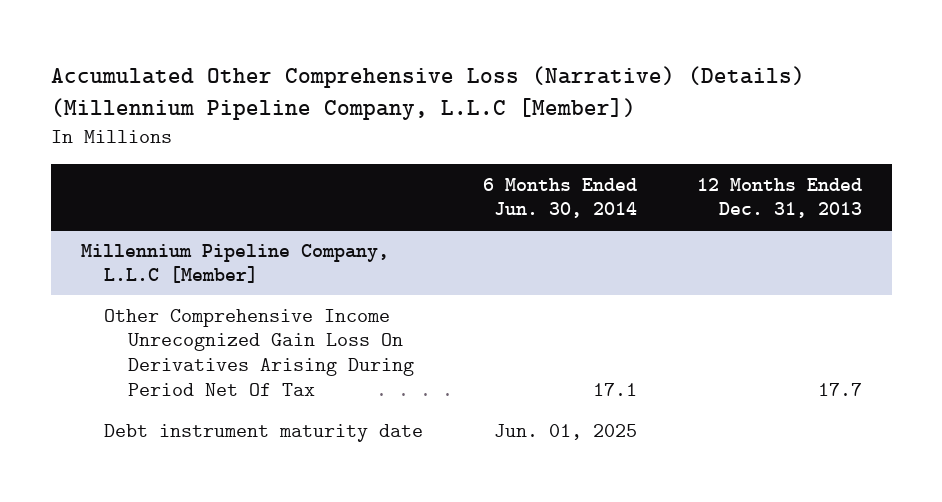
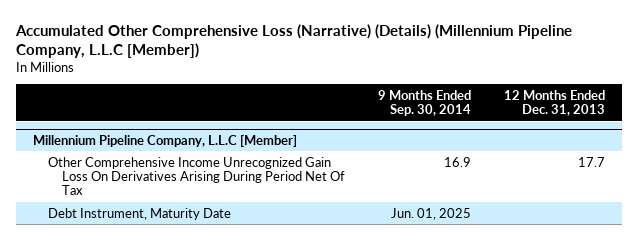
- | 6 Months Ended Jun. 30, 2014 | 12 Months Ended Dec. 31, 2013
+ | 9 Months Ended Sep. 30, 2014 | 12 Months Ended Dec. 31, 2013
@ Millennium Pipeline Company, L.L.C [Member]
- Debt instrument maturity date | Jun. 01, 2025 |
+ Debt Instrument, Maturity Date | Jun. 01, 2025 |

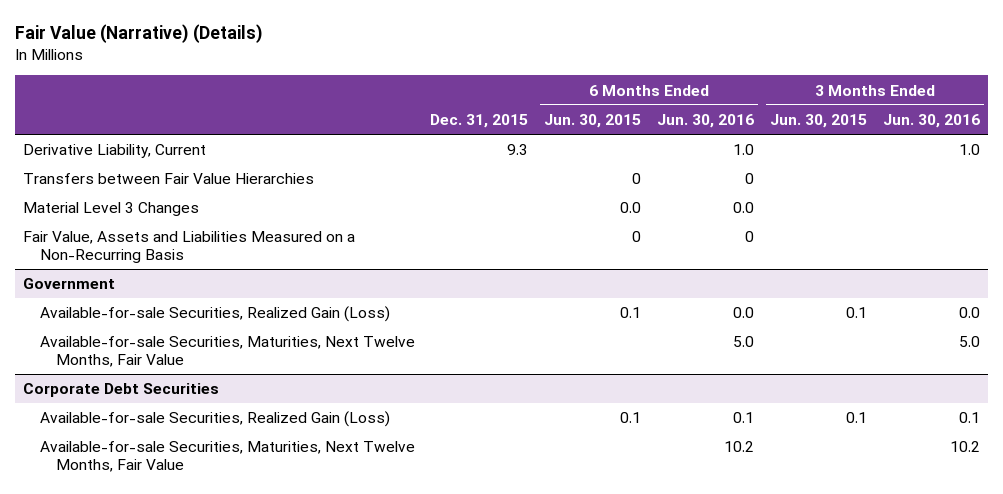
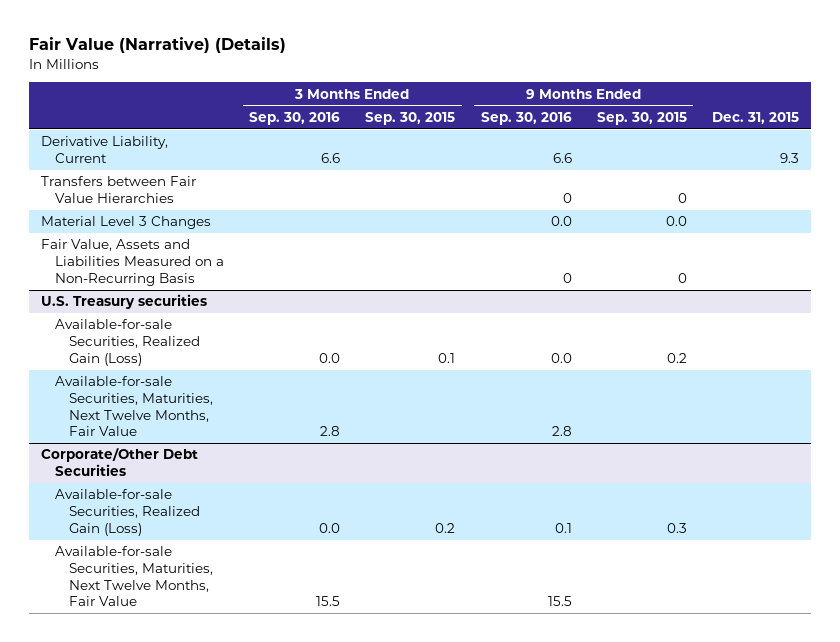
- | Dec. 31, 2015 | 6 Months Ended Jun. 30, 2015 | 6 Months Ended Jun. 30, 2016 | 3 Months Ended Jun. 30, 2015 | 3 Months Ended Jun. 30, 2016
+ | 3 Months Ended Sep. 30, 2016 | 3 Months Ended Sep. 30, 2015 | 9 Months Ended Sep. 30, 2016 | 9 Months Ended Sep. 30, 2015 | Dec. 31, 2015
- Government
+ U.S. Treasury securities
- Corporate Debt Securities
+ Corporate/Other Debt Securities

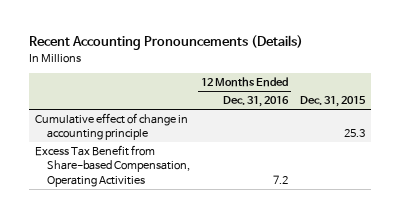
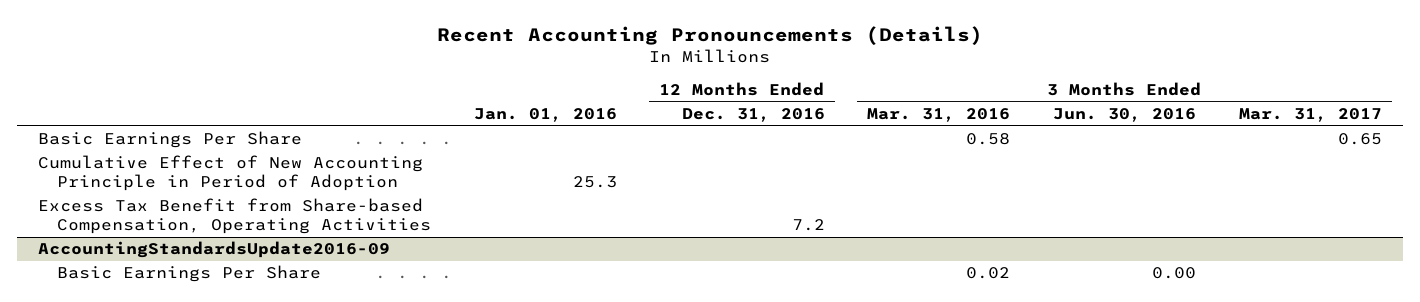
- | 12 Months Ended Dec. 31, 2016 | Dec. 31, 2015
+ | Jan. 01, 2016 | 12 Months Ended Dec. 31, 2016 | 3 Months Ended Mar. 31, 2016 | 3 Months Ended Jun. 30, 2016 | 3 Months Ended Mar. 31, 2017
- Cumulative effect of change in accounting principle | | 25.3
+ Basic Earnings Per Share | | | 0.58 | | 0.65
+ Cumulative Effect of New Accounting Principle in Period of Adoption | 25.3 | | | |
+ AccountingStandardsUpdate2016-09
+ Basic Earnings Per Share | | | 0.02 | 0.00 |

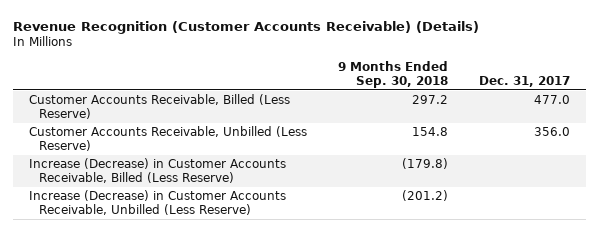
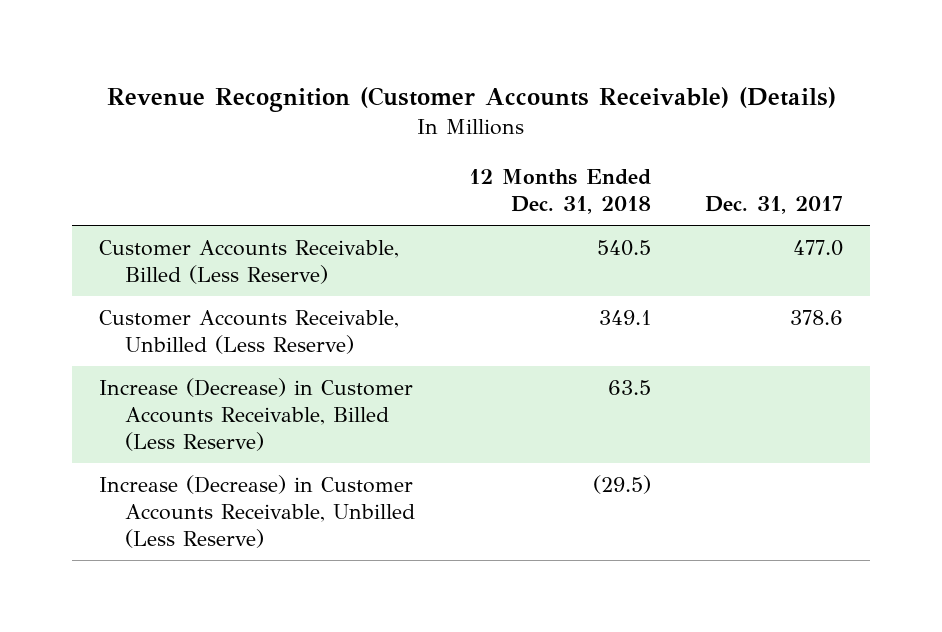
- | 9 Months Ended Sep. 30, 2018 | Dec. 31, 2017
+ | 12 Months Ended Dec. 31, 2018 | Dec. 31, 2017
- Customer Accounts Receivable, Unbilled (Less Reserve) | 154.8 | 356.0
+ Customer Accounts Receivable, Unbilled (Less Reserve) | 349.1 | 378.6

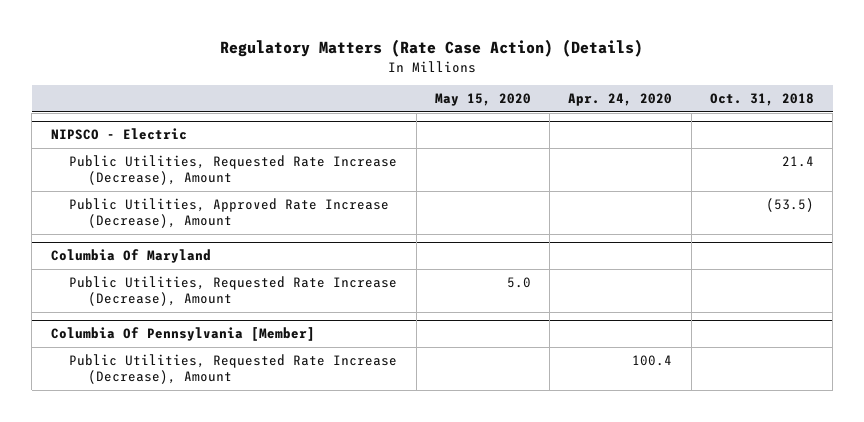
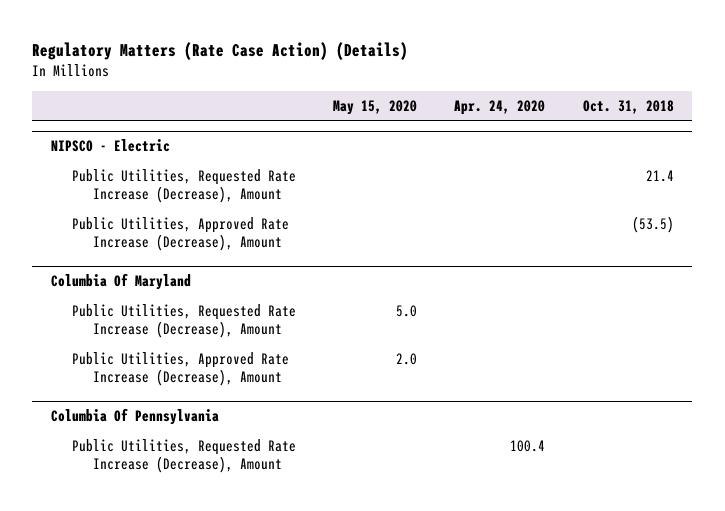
- Columbia Of Pennsylvania [Member]
@ Columbia Of Maryland
+ Public Utilities, Approved Rate Increase (Decrease), Amount | 2.0 | |
+ Columbia Of Pennsylvania

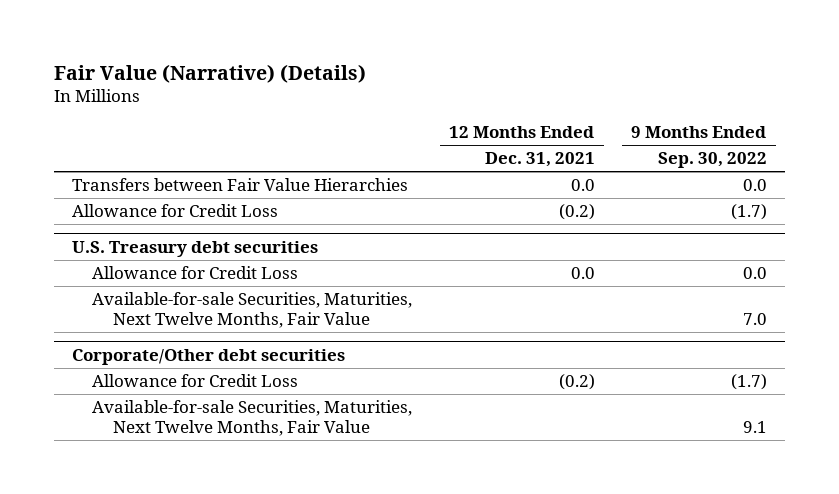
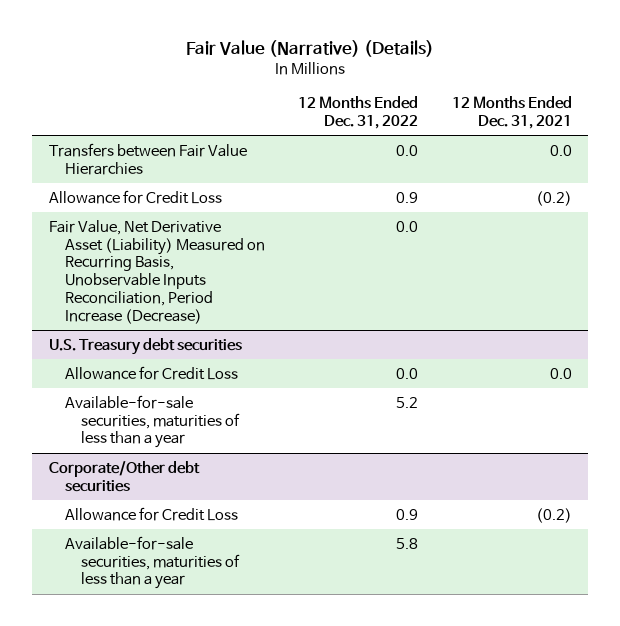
- | 12 Months Ended Dec. 31, 2021 | 9 Months Ended Sep. 30, 2022
+ | 12 Months Ended Dec. 31, 2022 | 12 Months Ended Dec. 31, 2021
+ Fair Value, Net Derivative Asset (Liability) Measured on Recurring Basis, Unobservable Inputs Reconciliation, Period Increase (Decrease) | 0.0 |
@ U.S. Treasury debt securities
- Available-for-sale Securities, Maturities, Next Twelve Months, Fair Value | | 7.0
+ Available-for-sale securities, maturities of less than a year | 5.2 |
@ Corporate/Other debt securities
- Available-for-sale Securities, Maturities, Next Twelve Months, Fair Value | | 9.1
+ Available-for-sale securities, maturities of less than a year | 5.8 |

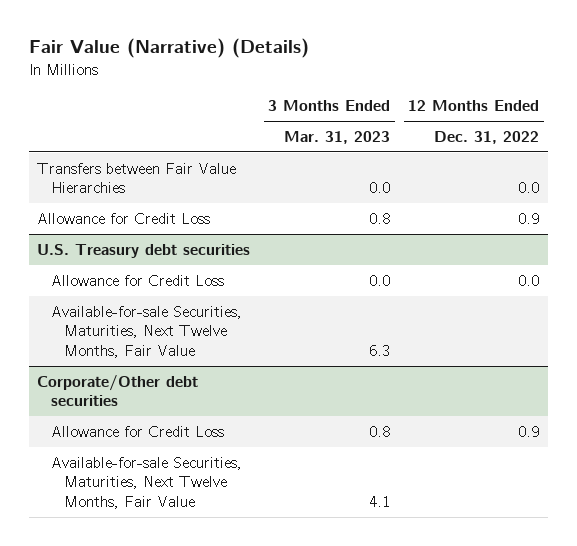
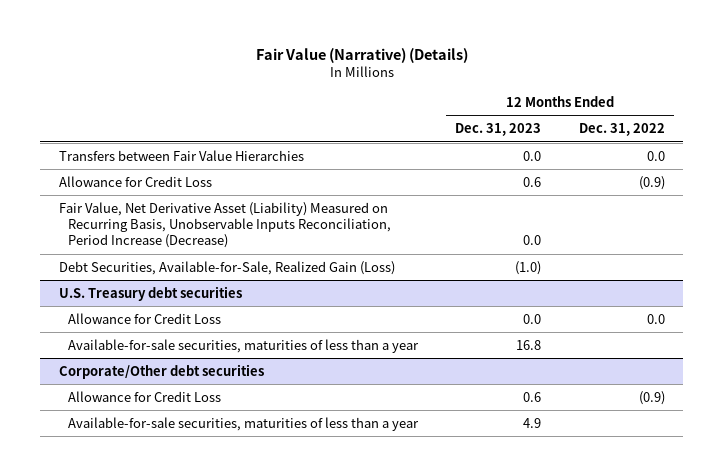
- | 3 Months Ended Mar. 31, 2023 | 12 Months Ended Dec. 31, 2022
+ | 12 Months Ended Dec. 31, 2023 | 12 Months Ended Dec. 31, 2022
- Allowance for Credit Loss | 0.8 | 0.9
+ Allowance for Credit Loss | 0.6 | (0.9)
+ Fair Value, Net Derivative Asset (Liability) Measured on Recurring Basis, Unobservable Inputs Reconciliation, Period Increase (Decrease) | 0.0 |
+ Debt Securities, Available-for-Sale, Realized Gain (Loss) | (1.0) |
@ U.S. Treasury debt securities
- Available-for-sale Securities, Maturities, Next Twelve Months, Fair Value | 6.3 |
+ Available-for-sale securities, maturities of less than a year | 16.8 |
@ Corporate/Other debt securities
- Allowance for Credit Loss | 0.8 | 0.9
- Available-for-sale Securities, Maturities, Next Twelve Months, Fair Value | 4.1 |
+ Allowance for Credit Loss | 0.6 | (0.9)
+ Available-for-sale securities, maturities of less than a year | 4.9 |

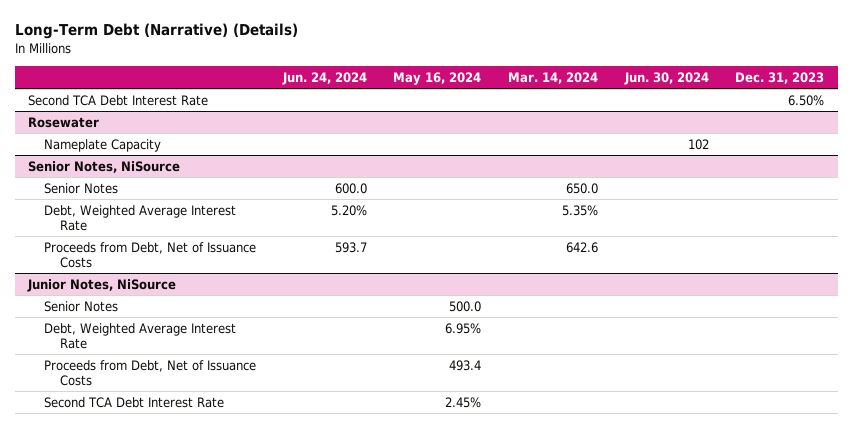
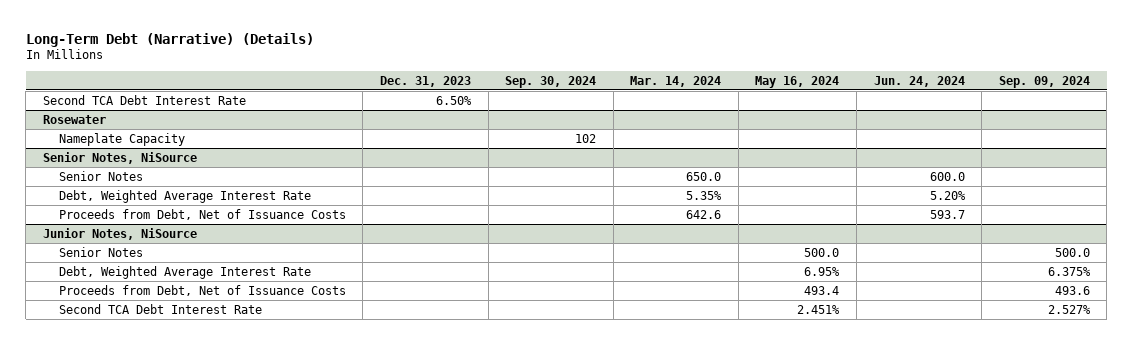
- | Jun. 24, 2024 | May 16, 2024 | Mar. 14, 2024 | Jun. 30, 2024 | Dec. 31, 2023
+ | Dec. 31, 2023 | Sep. 30, 2024 | Mar. 14, 2024 | May 16, 2024 | Jun. 24, 2024 | Sep. 09, 2024
@ Junior Notes, NiSource
- Second TCA Debt Interest Rate | | 2.45% | | |
+ Second TCA Debt Interest Rate | | | | 2.451% | | 2.527%

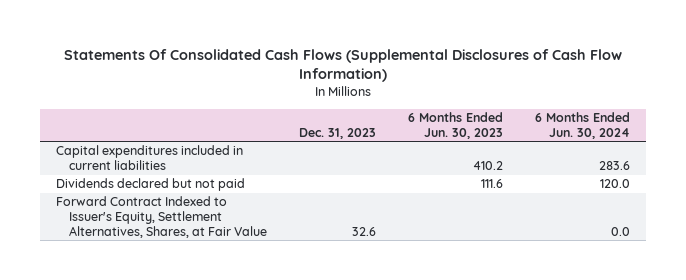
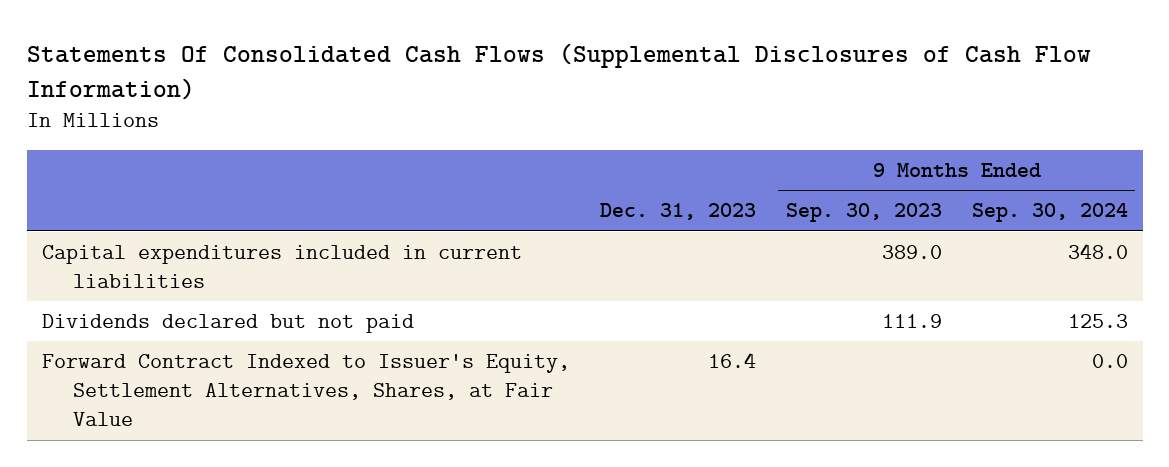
- | Dec. 31, 2023 | 6 Months Ended Jun. 30, 2023 | 6 Months Ended Jun. 30, 2024
+ | Dec. 31, 2023 | 9 Months Ended Sep. 30, 2023 | 9 Months Ended Sep. 30, 2024
- Forward Contract Indexed to Issuer's Equity, Settlement Alternatives, Shares, at Fair Value | 32.6 | | 0.0
+ Forward Contract Indexed to Issuer's Equity, Settlement Alternatives, Shares, at Fair Value | 16.4 | | 0.0

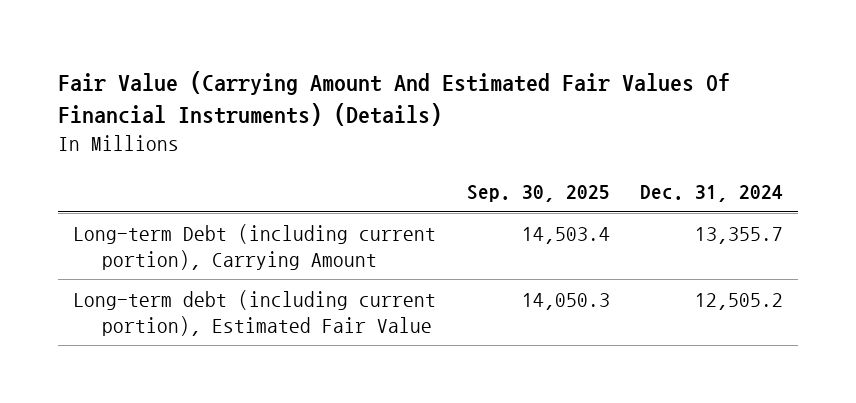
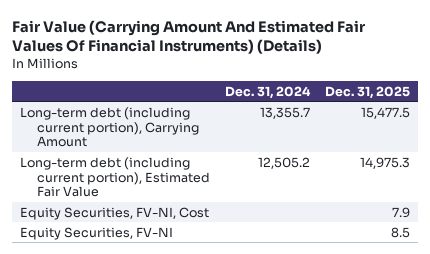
- | Sep. 30, 2025 | Dec. 31, 2024
+ | Dec. 31, 2024 | Dec. 31, 2025
- Long-term Debt (including current portion), Carrying Amount | 14,503.4 | 13,355.7
+ Long-term debt (including current portion), Carrying Amount | 13,355.7 | 15,477.5
+ Equity Securities, FV-NI, Cost | | 7.9
+ Equity Securities, FV-NI | | 8.5

